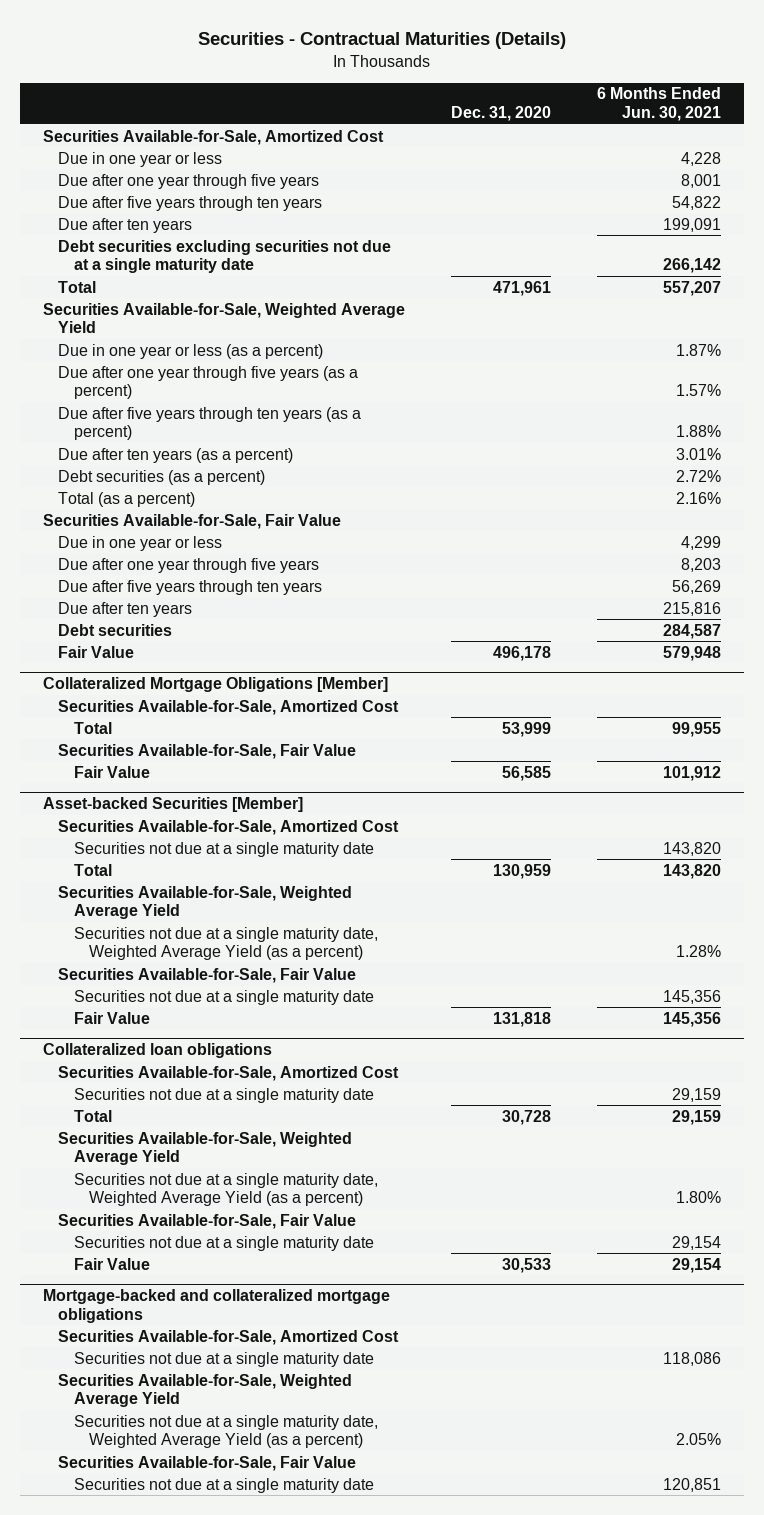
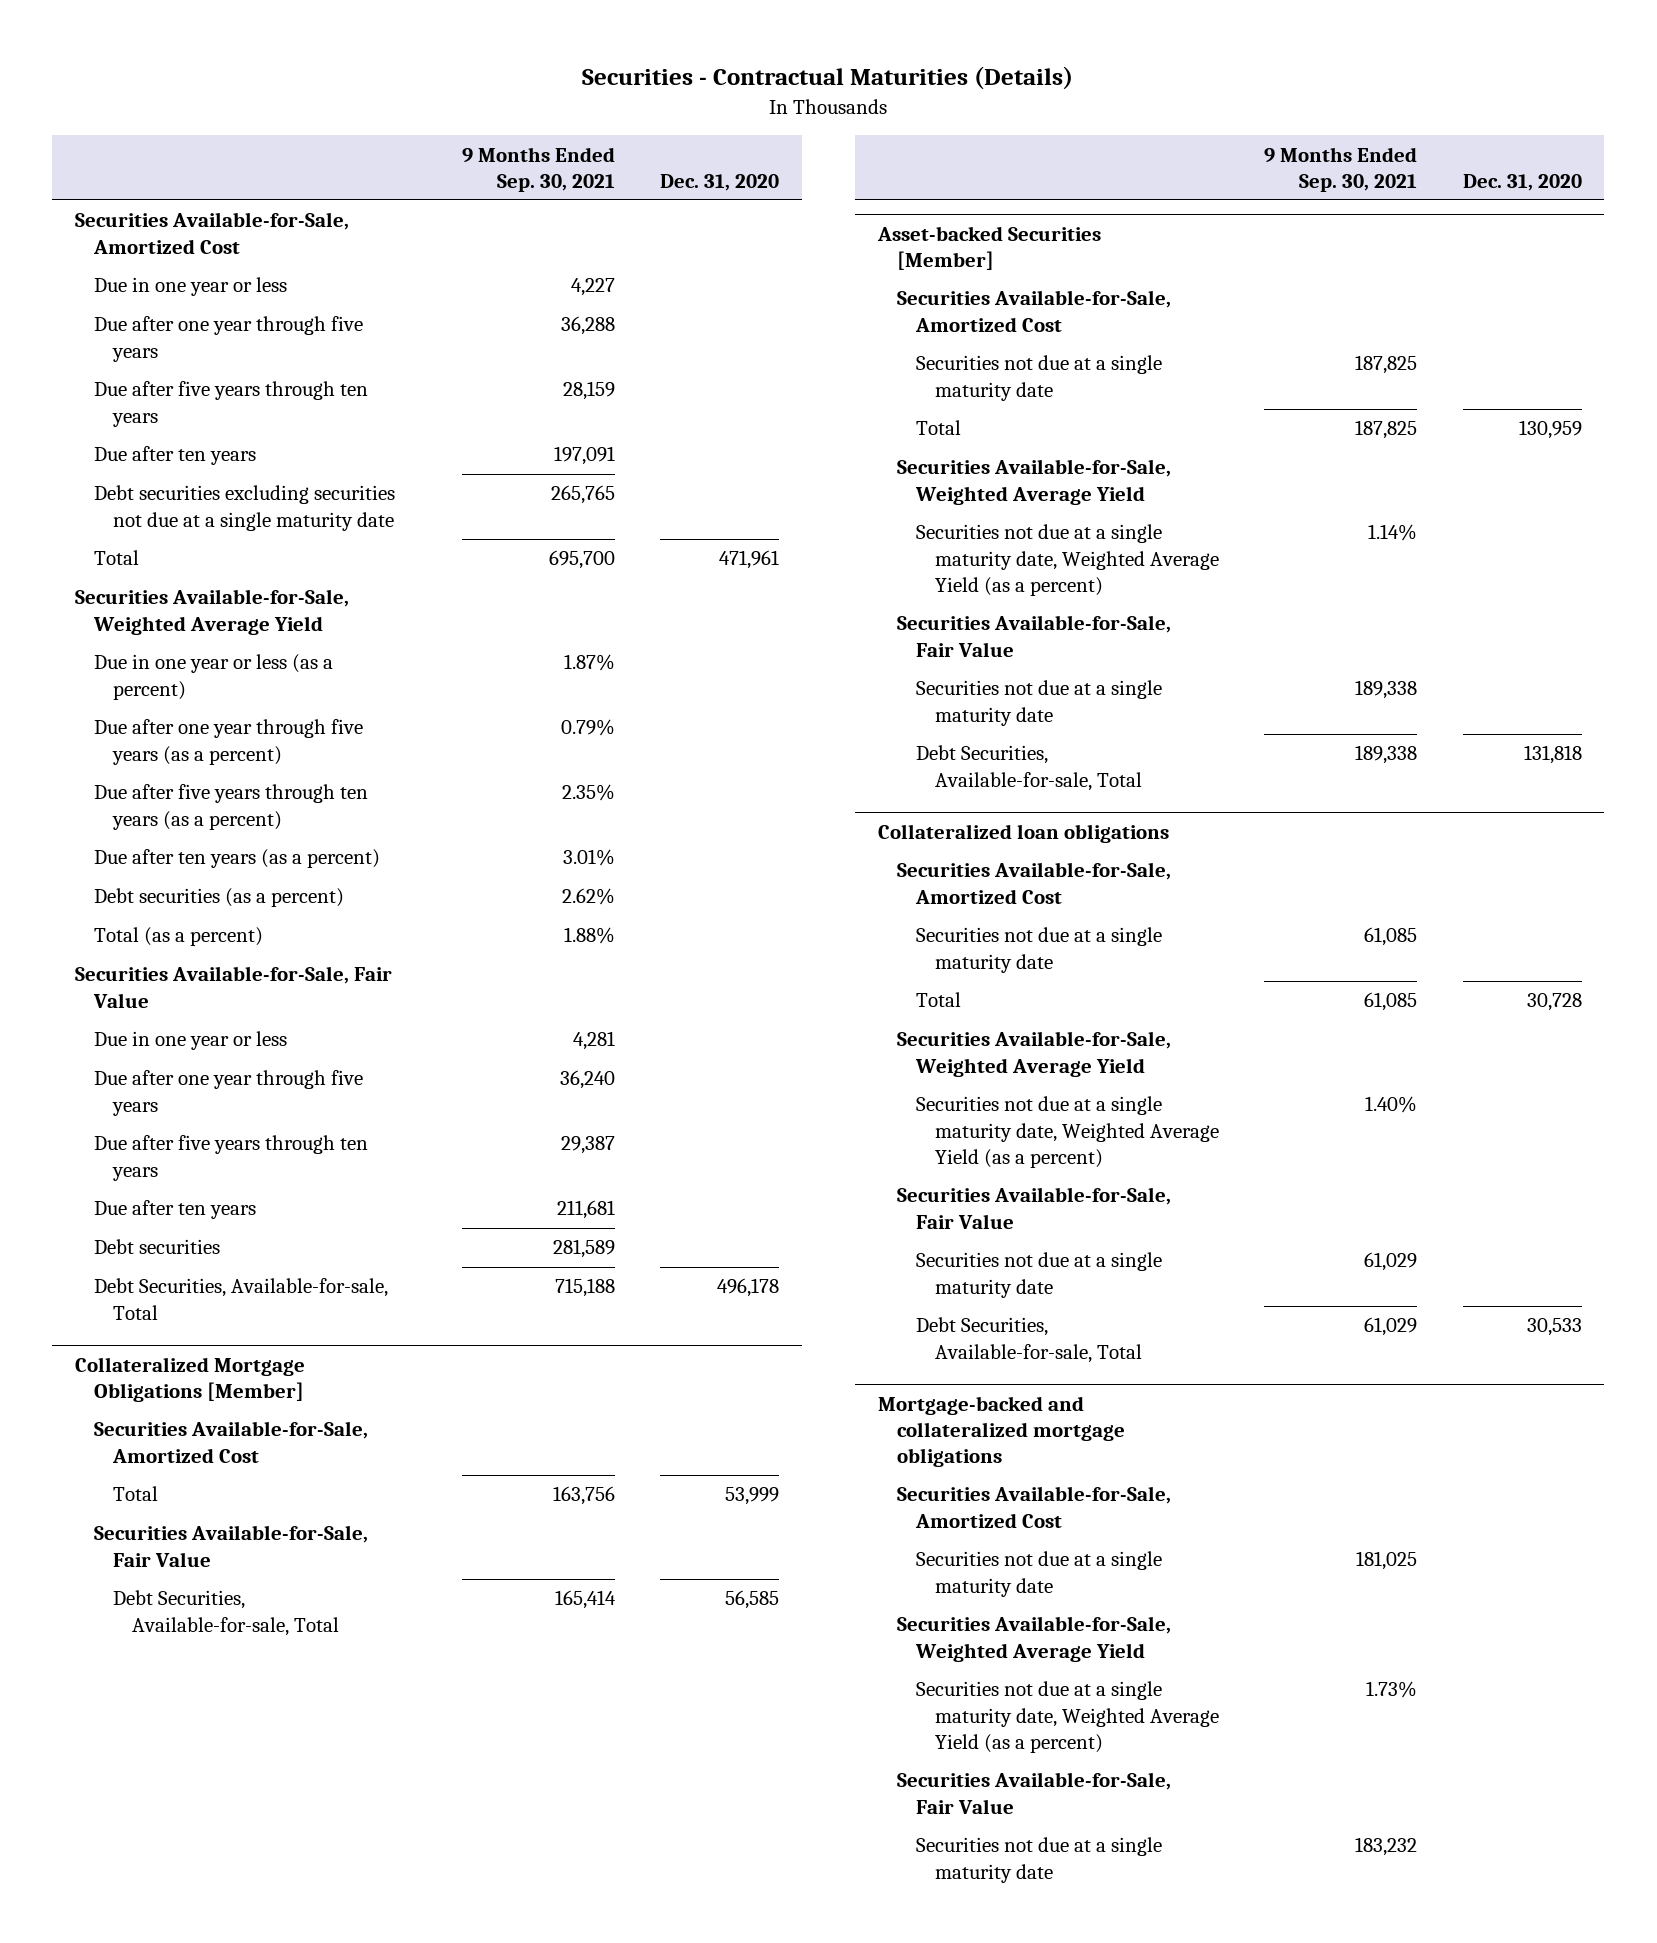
- | Dec. 31, 2020 | 6 Months Ended Jun. 30, 2021
+ | 9 Months Ended Sep. 30, 2021 | Dec. 31, 2020
- Fair Value | 496,178 | 579,948
+ Debt Securities, Available-for-sale, Total | 715,188 | 496,178
@ Collateralized Mortgage Obligations [Member]
- Fair Value | 56,585 | 101,912
+ Debt Securities, Available-for-sale, Total | 165,414 | 56,585
@ Asset-backed Securities [Member]
- Fair Value | 131,818 | 145,356
+ Debt Securities, Available-for-sale, Total | 189,338 | 131,818
@ Collateralized loan obligations
- Fair Value | 30,533 | 29,154
+ Debt Securities, Available-for-sale, Total | 61,029 | 30,533

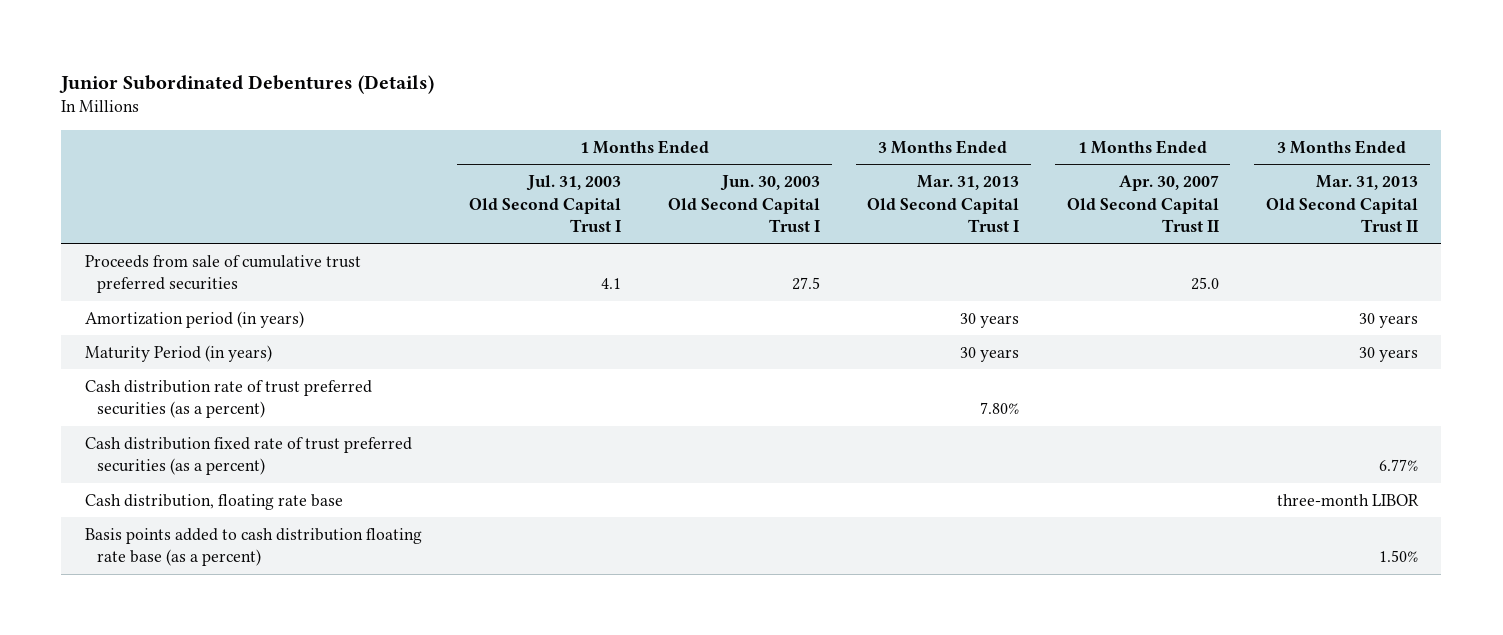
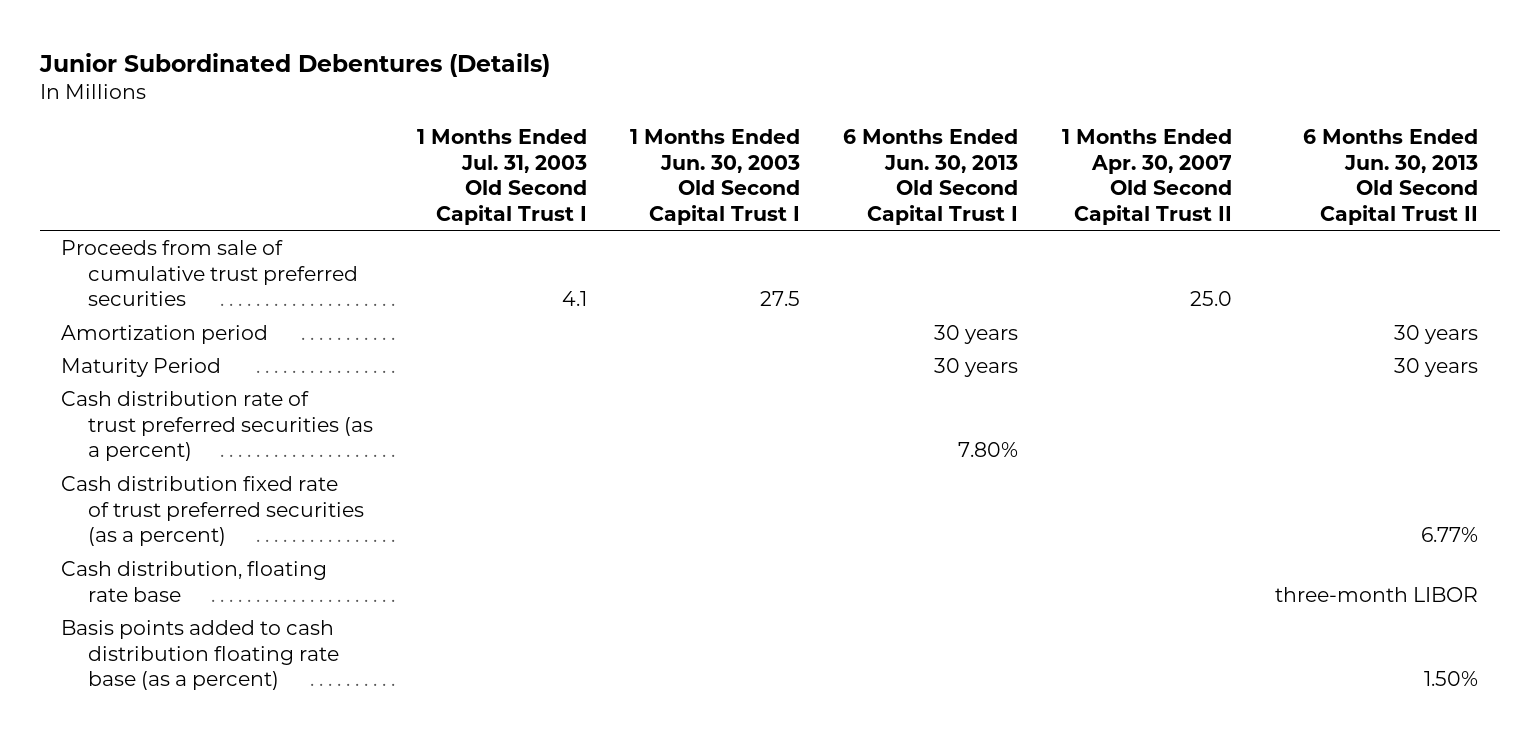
- | 1 Months Ended Jul. 31, 2003 Old Second Capital Trust I | 1 Months Ended Jun. 30, 2003 Old Second Capital Trust I | 3 Months Ended Mar. 31, 2013 Old Second Capital Trust I | 1 Months Ended Apr. 30, 2007 Old Second Capital Trust II | 3 Months Ended Mar. 31, 2013 Old Second Capital Trust II
+ | 1 Months Ended Jul. 31, 2003 Old Second Capital Trust I | 1 Months Ended Jun. 30, 2003 Old Second Capital Trust I | 6 Months Ended Jun. 30, 2013 Old Second Capital Trust I | 1 Months Ended Apr. 30, 2007 Old Second Capital Trust II | 6 Months Ended Jun. 30, 2013 Old Second Capital Trust II
- Amortization period (in years) | | | 30 years | | 30 years
- Maturity Period (in years) | | | 30 years | | 30 years
+ Amortization period | | | 30 years | | 30 years
+ Maturity Period | | | 30 years | | 30 years

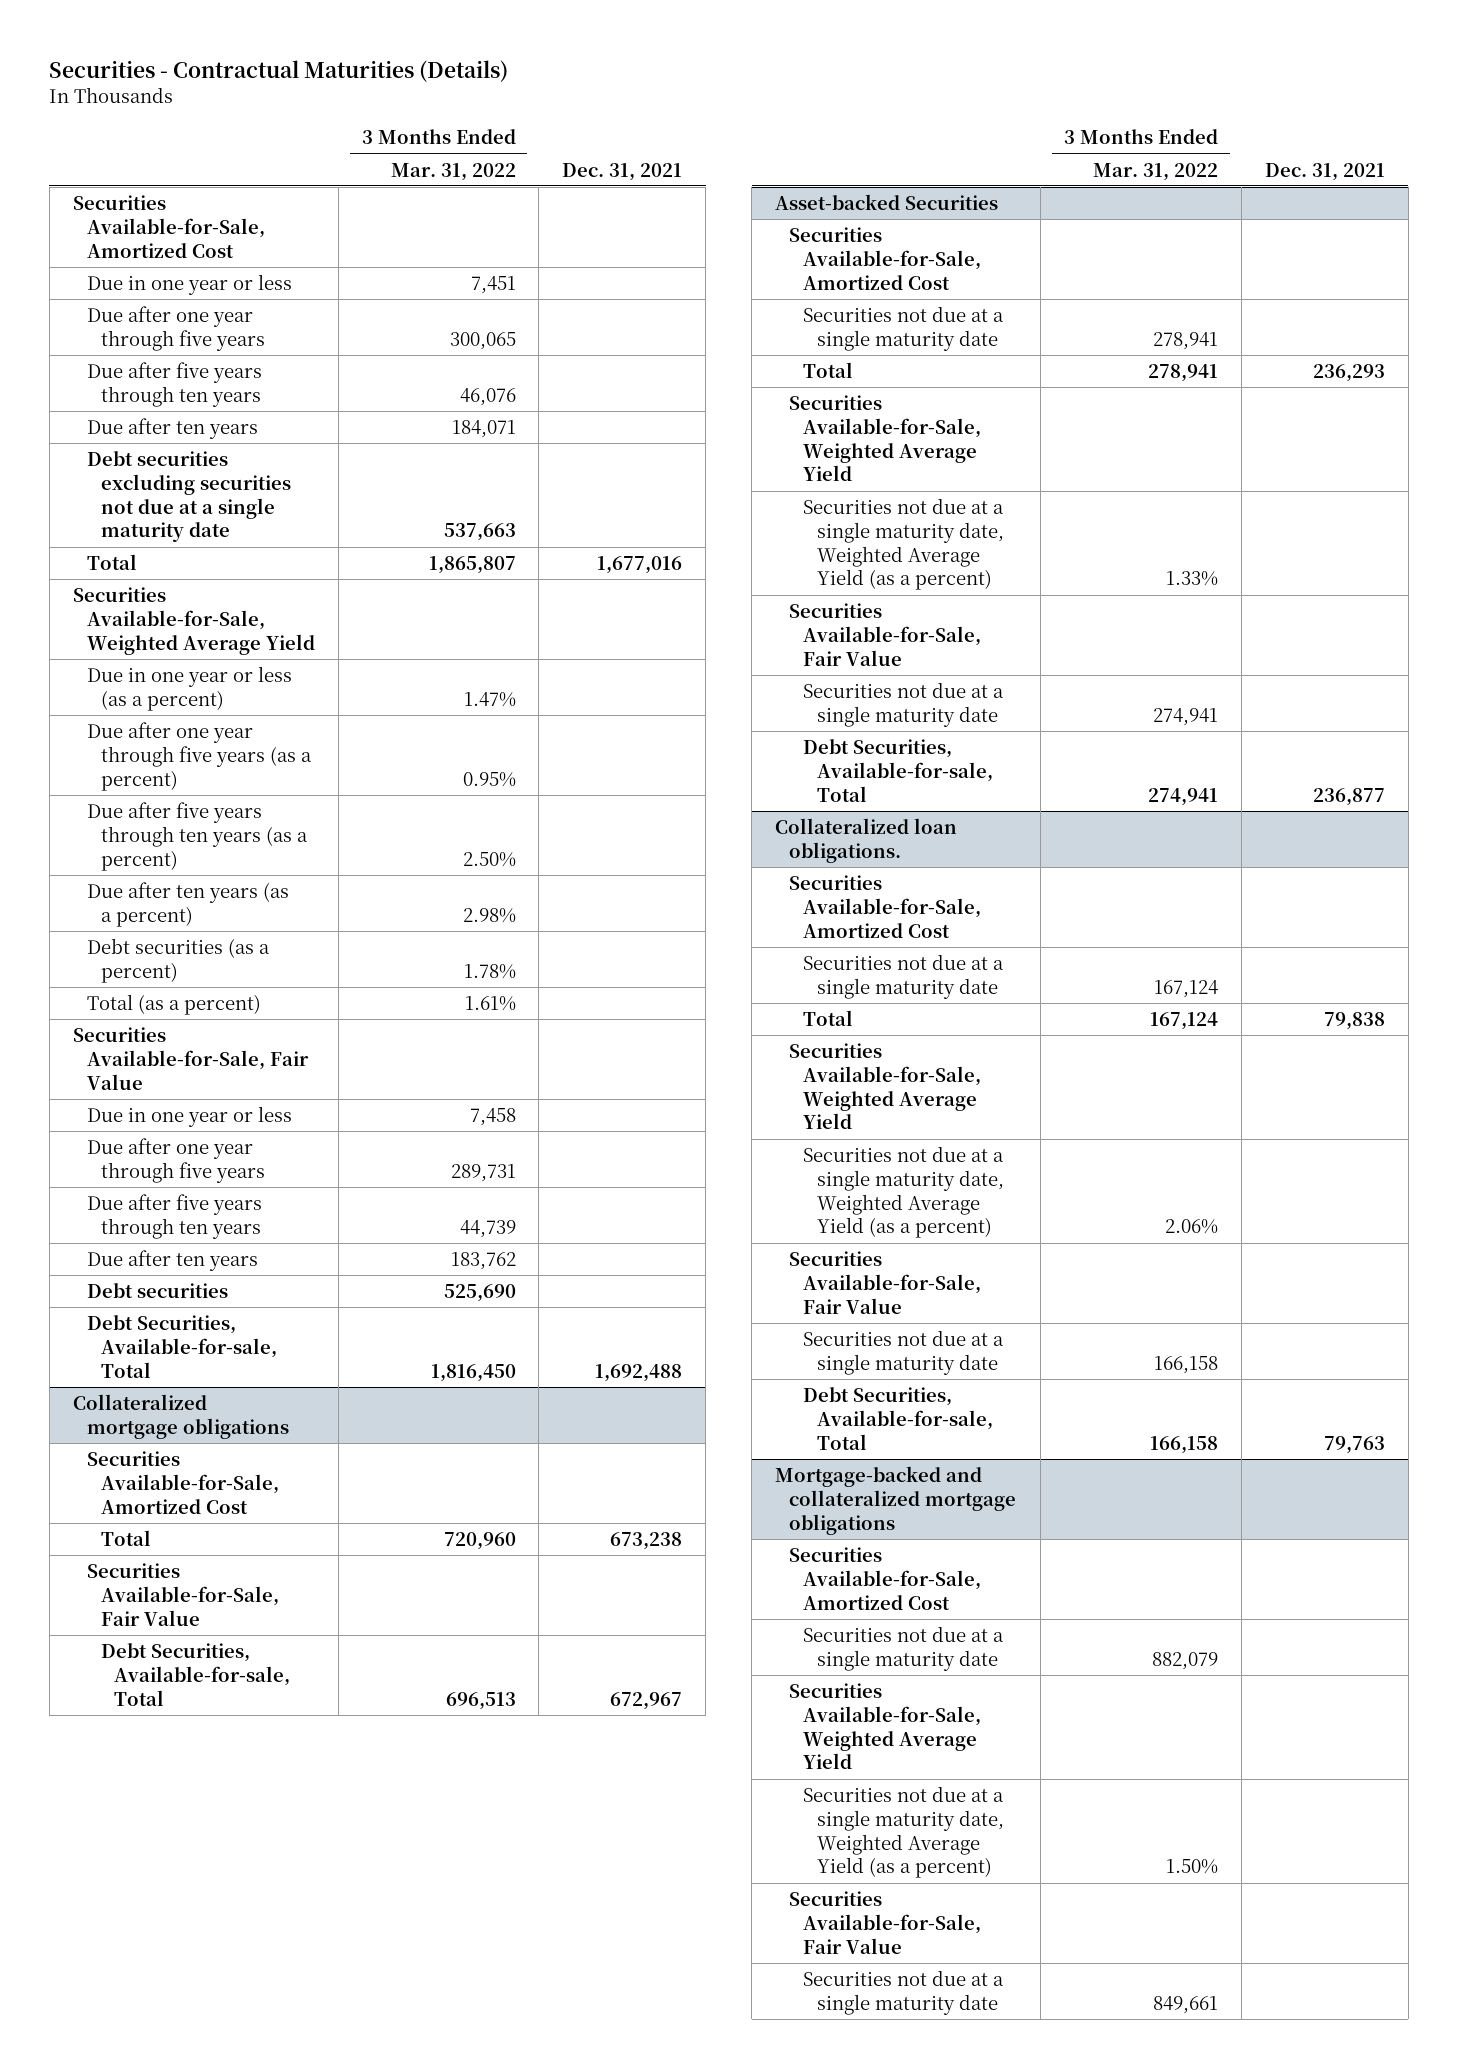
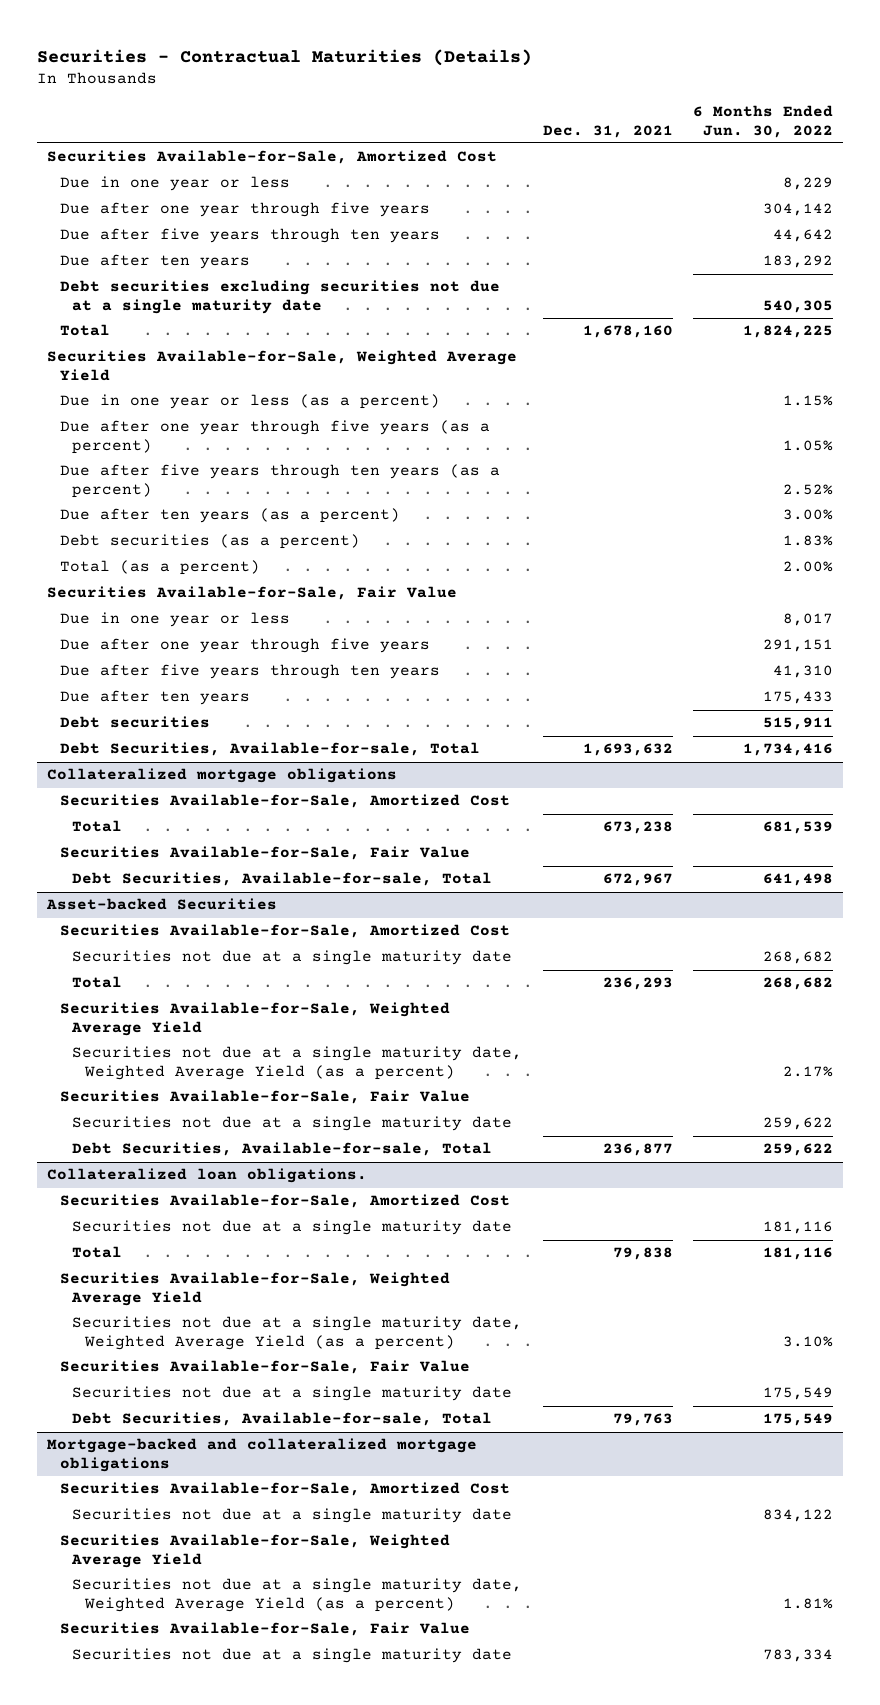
- | 3 Months Ended Mar. 31, 2022 | Dec. 31, 2021
+ | Dec. 31, 2021 | 6 Months Ended Jun. 30, 2022
- Total | 1,865,807 | 1,677,016
+ Total | 1,678,160 | 1,824,225
- Debt Securities, Available-for-sale, Total | 1,816,450 | 1,692,488
+ Debt Securities, Available-for-sale, Total | 1,693,632 | 1,734,416

